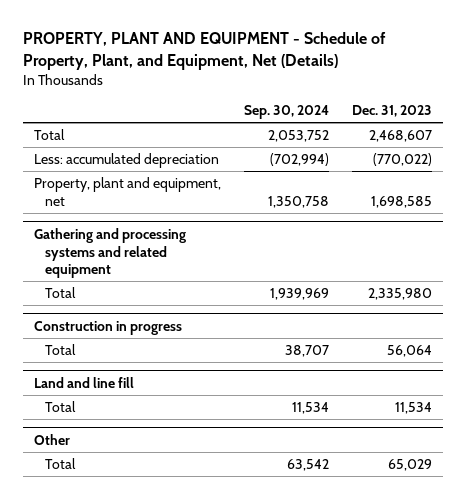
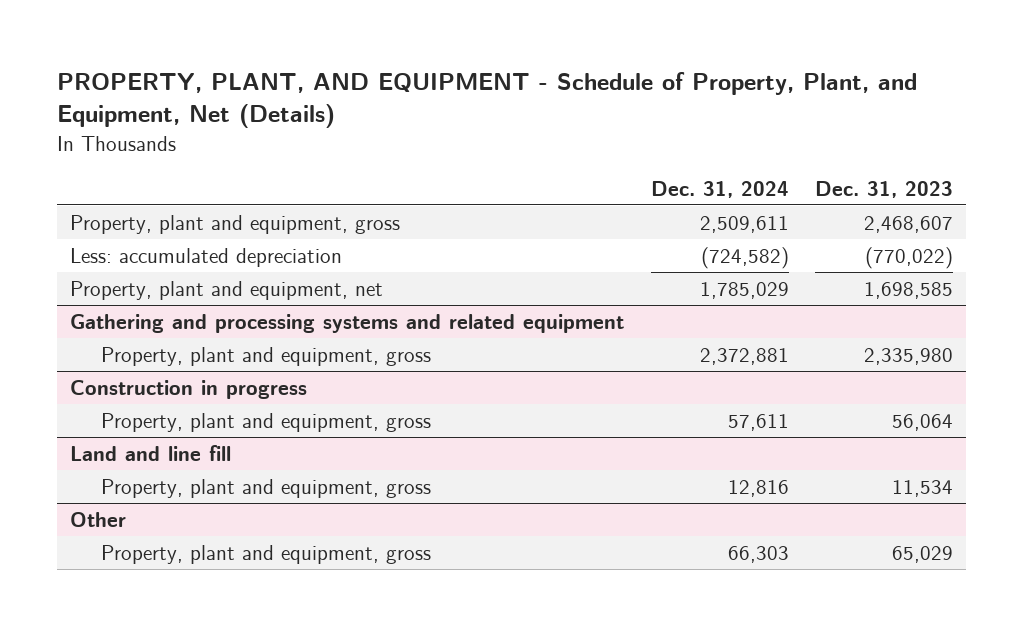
- PROPERTY, PLANT AND EQUIPMENT - Schedule of Property, Plant, and Equipment, Net (Details)
+ PROPERTY, PLANT, AND EQUIPMENT - Schedule of Property, Plant, and Equipment, Net (Details)
- | Sep. 30, 2024 | Dec. 31, 2023
+ | Dec. 31, 2024 | Dec. 31, 2023
- Total | 2,053,752 | 2,468,607
+ Property, plant and equipment, gross | 2,509,611 | 2,468,607
@ Gathering and processing systems and related equipment
- Total | 1,939,969 | 2,335,980
+ Property, plant and equipment, gross | 2,372,881 | 2,335,980
@ Construction in progress
- Total | 38,707 | 56,064
+ Property, plant and equipment, gross | 57,611 | 56,064
@ Land and line fill
- Total | 11,534 | 11,534
+ Property, plant and equipment, gross | 12,816 | 11,534
@ Other
- Total | 63,542 | 65,029
+ Property, plant and equipment, gross | 66,303 | 65,029

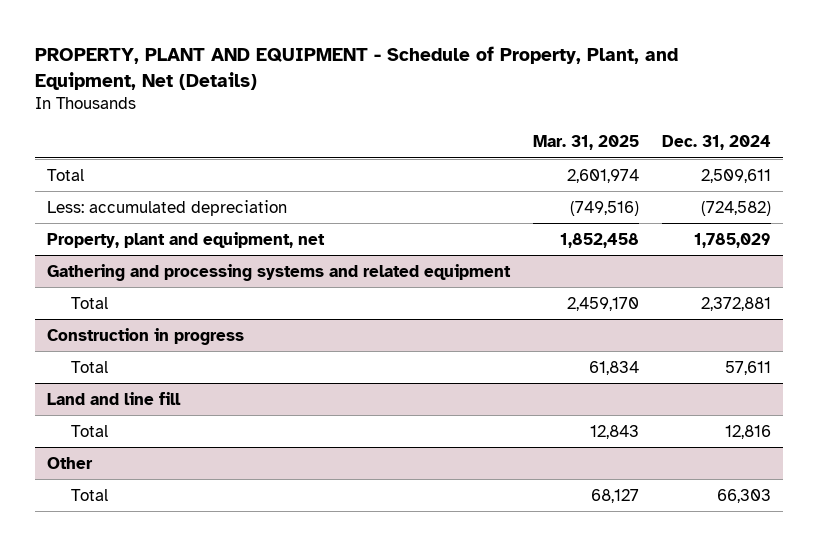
- PROPERTY, PLANT, AND EQUIPMENT - Schedule of Property, Plant, and Equipment, Net (Details)
+ PROPERTY, PLANT AND EQUIPMENT - Schedule of Property, Plant, and Equipment, Net (Details)
- | Dec. 31, 2024 | Dec. 31, 2023
+ | Mar. 31, 2025 | Dec. 31, 2024
- Property, plant and equipment, gross | 2,509,611 | 2,468,607
+ Total | 2,601,974 | 2,509,611
@ Gathering and processing systems and related equipment
- Property, plant and equipment, gross | 2,372,881 | 2,335,980
+ Total | 2,459,170 | 2,372,881
@ Construction in progress
- Property, plant and equipment, gross | 57,611 | 56,064
+ Total | 61,834 | 57,611
@ Land and line fill
- Property, plant and equipment, gross | 12,816 | 11,534
+ Total | 12,843 | 12,816
@ Other
- Property, plant and equipment, gross | 66,303 | 65,029
+ Total | 68,127 | 66,303

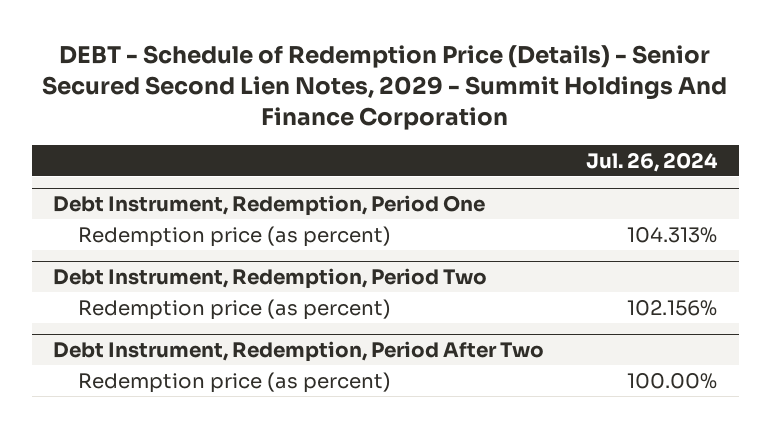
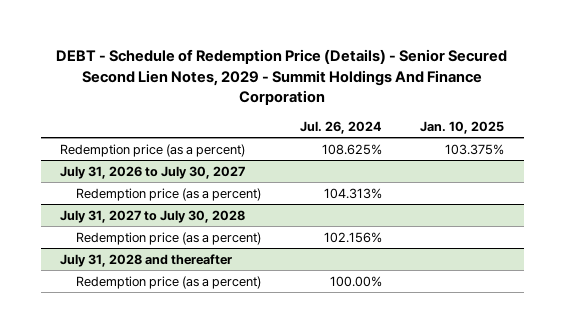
- | Jul. 26, 2024
+ | Jul. 26, 2024 | Jan. 10, 2025
- Debt Instrument, Redemption, Period One
- Redemption price (as percent) | 104.313%
- Debt Instrument, Redemption, Period Two
- Redemption price (as percent) | 102.156%
- Debt Instrument, Redemption, Period After Two
- Redemption price (as percent) | 100.00%
+ Redemption price (as a percent) | 108.625% | 103.375%
+ July 31, 2026 to July 30, 2027
+ Redemption price (as a percent) | 104.313% |
+ July 31, 2027 to July 30, 2028
+ Redemption price (as a percent) | 102.156% |
+ July 31, 2028 and thereafter
+ Redemption price (as a percent) | 100.00% |

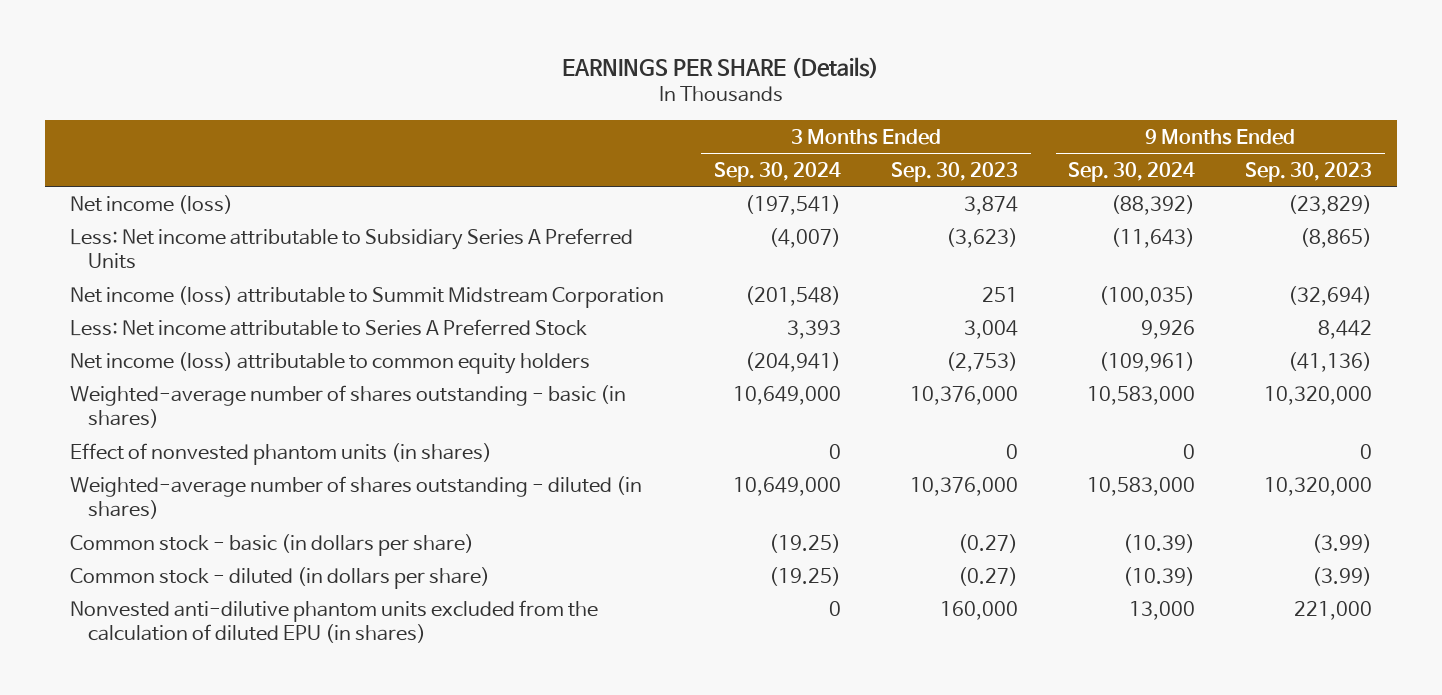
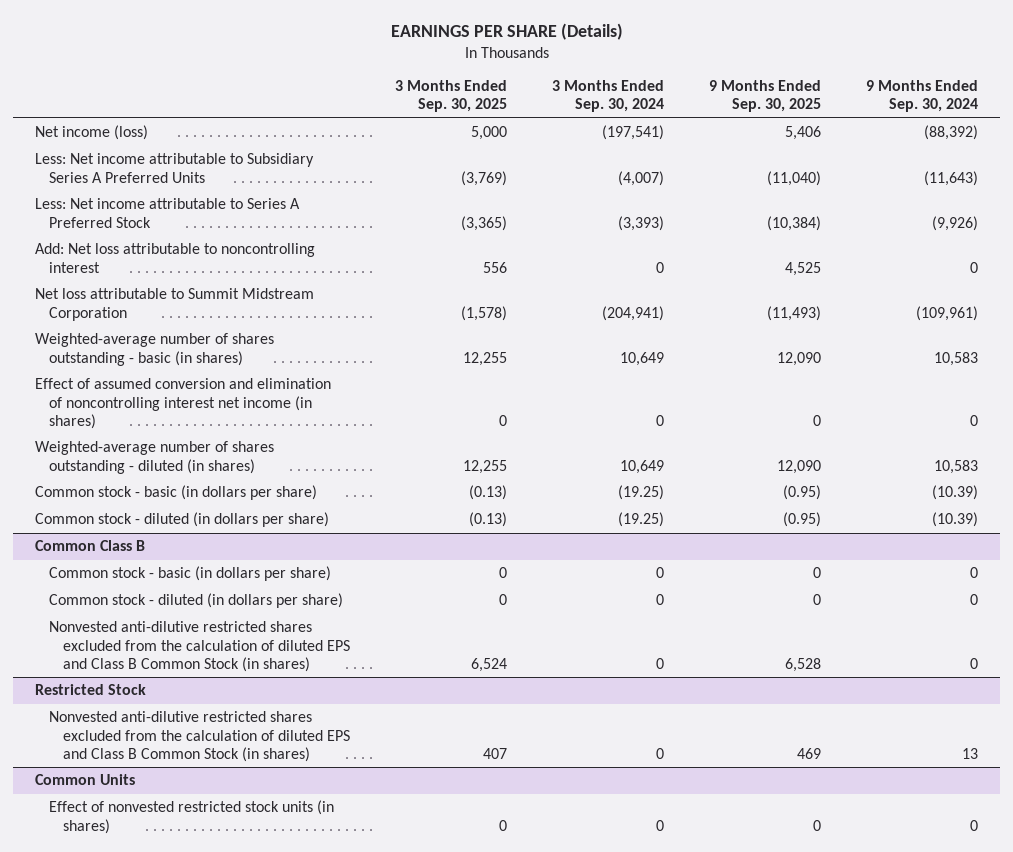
- | 3 Months Ended Sep. 30, 2024 | 3 Months Ended Sep. 30, 2023 | 9 Months Ended Sep. 30, 2024 | 9 Months Ended Sep. 30, 2023
+ | 3 Months Ended Sep. 30, 2025 | 3 Months Ended Sep. 30, 2024 | 9 Months Ended Sep. 30, 2025 | 9 Months Ended Sep. 30, 2024
- Net income (loss) attributable to Summit Midstream Corporation | (201,548) | 251 | (100,035) | (32,694)
- Less: Net income attributable to Series A Preferred Stock | 3,393 | 3,004 | 9,926 | 8,442
- Net income (loss) attributable to common equity holders | (204,941) | (2,753) | (109,961) | (41,136)
- Weighted-average number of shares outstanding - basic (in shares) | 10,649,000 | 10,376,000 | 10,583,000 | 10,320,000
- Effect of nonvested phantom units (in shares) | 0 | 0 | 0 | 0
- Weighted-average number of shares outstanding - diluted (in shares) | 10,649,000 | 10,376,000 | 10,583,000 | 10,320,000
+ Less: Net income attributable to Series A Preferred Stock | (3,365) | (3,393) | (10,384) | (9,926)
+ Add: Net loss attributable to noncontrolling interest | 556 | 0 | 4,525 | 0
+ Net loss attributable to Summit Midstream Corporation | (1,578) | (204,941) | (11,493) | (109,961)
+ Weighted-average number of shares outstanding - basic (in shares) | 12,255 | 10,649 | 12,090 | 10,583
+ Effect of assumed conversion and elimination of noncontrolling interest net income (in shares) | 0 | 0 | 0 | 0
+ Weighted-average number of shares outstanding - diluted (in shares) | 12,255 | 10,649 | 12,090 | 10,583
- Nonvested anti-dilutive phantom units excluded from the calculation of diluted EPU (in shares) | 0 | 160,000 | 13,000 | 221,000
+ Common Class B
+ Common stock - basic (in dollars per share) | 0 | 0 | 0 | 0
+ Common stock - diluted (in dollars per share) | 0 | 0 | 0 | 0
+ Nonvested anti-dilutive restricted shares excluded from the calculation of diluted EPS and Class B Common Stock (in shares) | 6,524 | 0 | 6,528 | 0
+ Restricted Stock
+ Nonvested anti-dilutive restricted shares excluded from the calculation of diluted EPS and Class B Common Stock (in shares) | 407 | 0 | 469 | 13
+ Common Units
+ Effect of nonvested restricted stock units (in shares) | 0 | 0 | 0 | 0

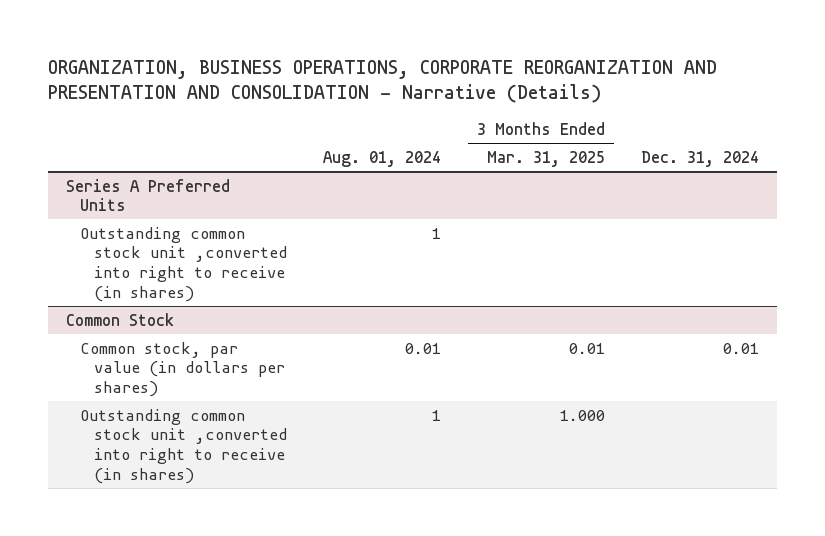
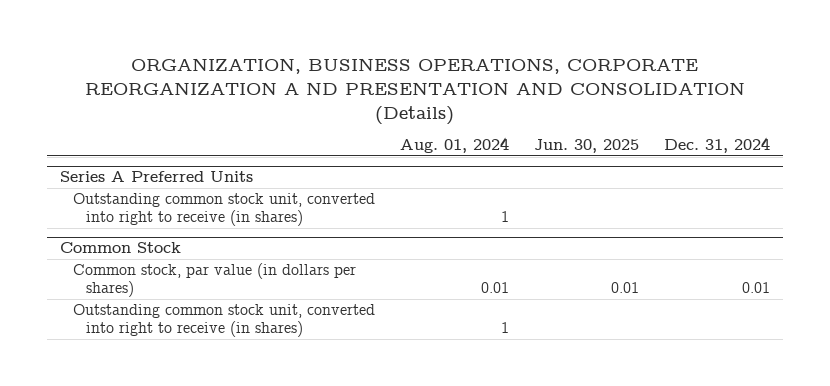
- ORGANIZATION, BUSINESS OPERATIONS, CORPORATE REORGANIZATION AND PRESENTATION AND CONSOLIDATION - Narrative (Details)
+ ORGANIZATION, BUSINESS OPERATIONS, CORPORATE REORGANIZATION A ND PRESENTATION AND CONSOLIDATION (Details)
- | Aug. 01, 2024 | 3 Months Ended Mar. 31, 2025 | Dec. 31, 2024
+ | Aug. 01, 2024 | Jun. 30, 2025 | Dec. 31, 2024
@ Series A Preferred Units
- Outstanding common stock unit ,converted into right to receive (in shares) | 1 | |
+ Outstanding common stock unit, converted into right to receive (in shares) | 1 | |
@ Common Stock
- Outstanding common stock unit ,converted into right to receive (in shares) | 1 | 1.000 |
+ Outstanding common stock unit, converted into right to receive (in shares) | 1 | |

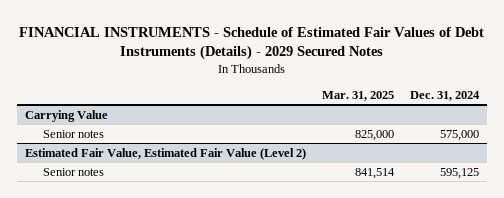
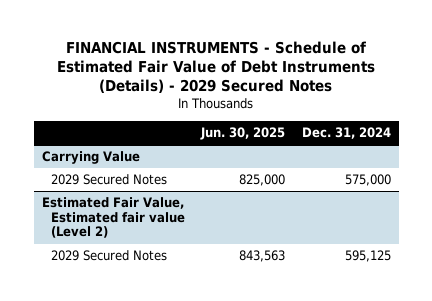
- FINANCIAL INSTRUMENTS - Schedule of Estimated Fair Values of Debt Instruments (Details) - 2029 Secured Notes
+ FINANCIAL INSTRUMENTS - Schedule of Estimated Fair Value of Debt Instruments (Details) - 2029 Secured Notes
- | Mar. 31, 2025 | Dec. 31, 2024
+ | Jun. 30, 2025 | Dec. 31, 2024
@ Carrying Value
- Senior notes | 825,000 | 575,000
- Estimated Fair Value, Estimated Fair Value (Level 2)
- Senior notes | 841,514 | 595,125
@ Carrying Value
+ 2029 Secured Notes | 825,000 | 575,000
+ Estimated Fair Value, Estimated fair value (Level 2)
+ 2029 Secured Notes | 843,563 | 595,125

